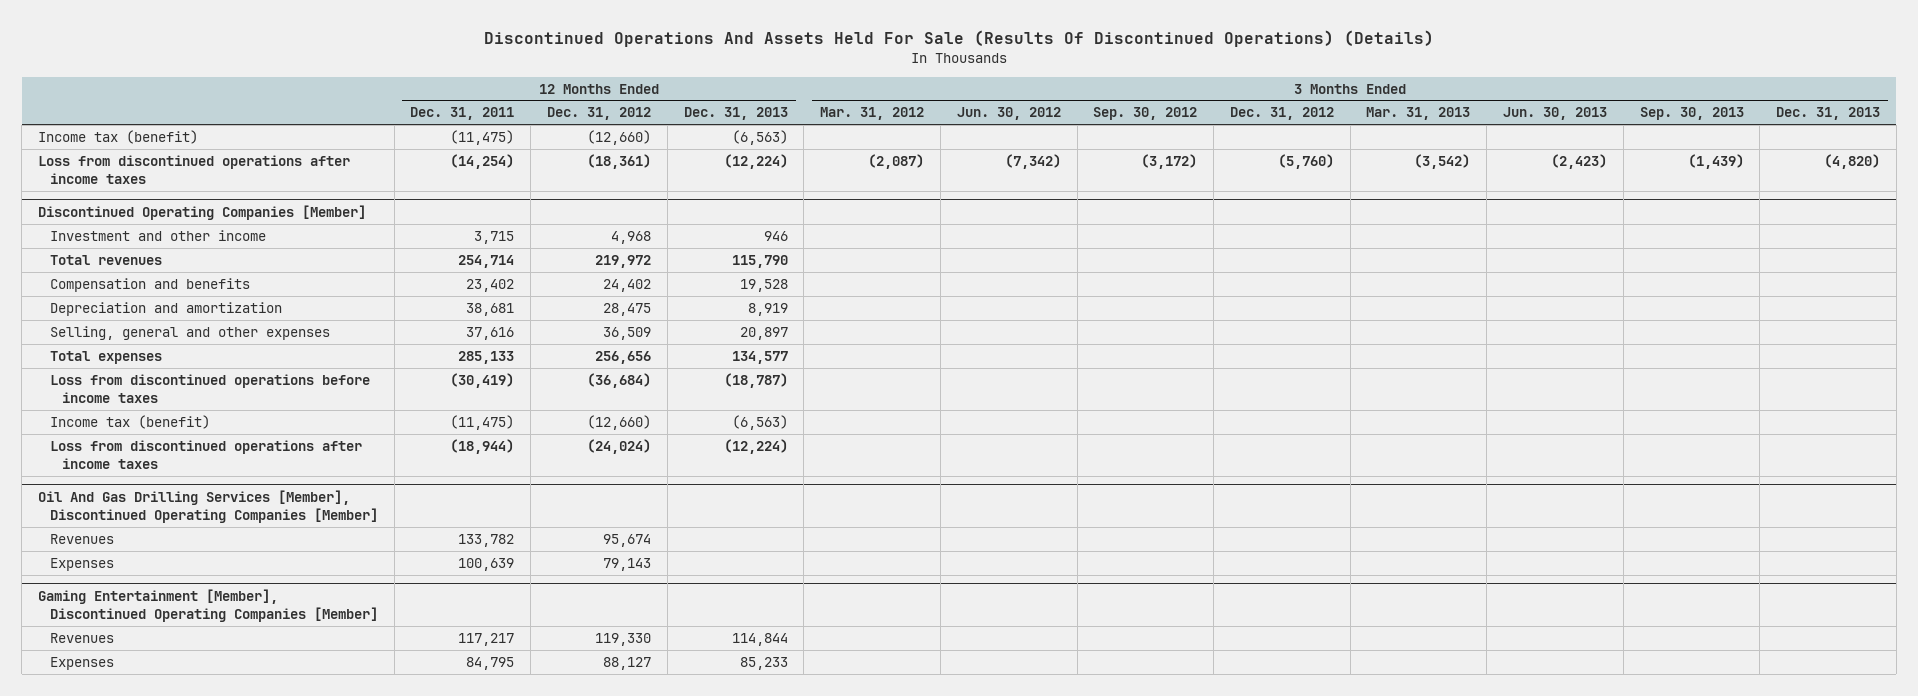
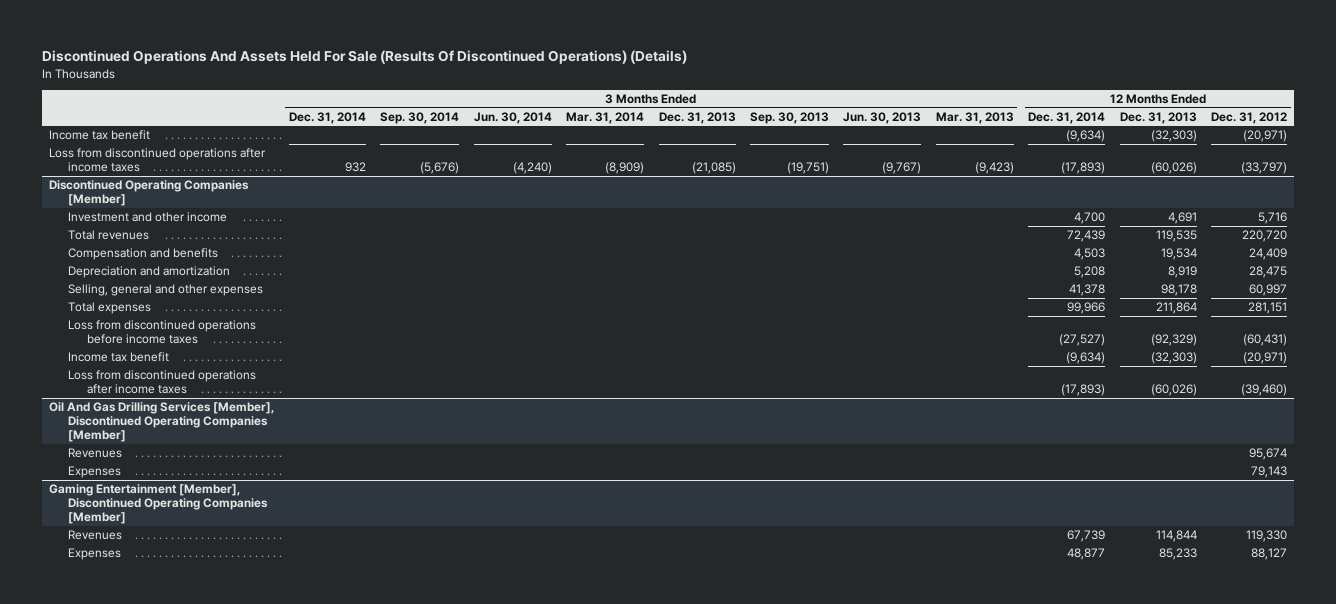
- | 12 Months Ended Dec. 31, 2011 | 12 Months Ended Dec. 31, 2012 | 12 Months Ended Dec. 31, 2013 | 3 Months Ended Mar. 31, 2012 | 3 Months Ended Jun. 30, 2012 | 3 Months Ended Sep. 30, 2012 | 3 Months Ended Dec. 31, 2012 | 3 Months Ended Mar. 31, 2013 | 3 Months Ended Jun. 30, 2013 | 3 Months Ended Sep. 30, 2013 | 3 Months Ended Dec. 31, 2013
+ | 3 Months Ended Dec. 31, 2014 | 3 Months Ended Sep. 30, 2014 | 3 Months Ended Jun. 30, 2014 | 3 Months Ended Mar. 31, 2014 | 3 Months Ended Dec. 31, 2013 | 3 Months Ended Sep. 30, 2013 | 3 Months Ended Jun. 30, 2013 | 3 Months Ended Mar. 31, 2013 | 12 Months Ended Dec. 31, 2014 | 12 Months Ended Dec. 31, 2013 | 12 Months Ended Dec. 31, 2012
- Income tax (benefit) | (11,475) | (12,660) | (6,563) | | | | | | | |
- Loss from discontinued operations after income taxes | (14,254) | (18,361) | (12,224) | (2,087) | (7,342) | (3,172) | (5,760) | (3,542) | (2,423) | (1,439) | (4,820)
+ Income tax benefit | | | | | | | | | (9,634) | (32,303) | (20,971)
+ Loss from discontinued operations after income taxes | 932 | (5,676) | (4,240) | (8,909) | (21,085) | (19,751) | (9,767) | (9,423) | (17,893) | (60,026) | (33,797)
@ Discontinued Operating Companies [Member]
- Investment and other income | 3,715 | 4,968 | 946 | | | | | | | |
- Total revenues | 254,714 | 219,972 | 115,790 | | | | | | | |
- Compensation and benefits | 23,402 | 24,402 | 19,528 | | | | | | | |
+ Investment and other income | | | | | | | | | 4,700 | 4,691 | 5,716
+ Total revenues | | | | | | | | | 72,439 | 119,535 | 220,720
+ Compensation and benefits | | | | | | | | | 4,503 | 19,534 | 24,409
- Selling, general and other expenses | 37,616 | 36,509 | 20,897 | | | | | | | |
- Total expenses | 285,133 | 256,656 | 134,577 | | | | | | | |
- Loss from discontinued operations before income taxes | (30,419) | (36,684) | (18,787) | | | | | | | |
- Income tax (benefit) | (11,475) | (12,660) | (6,563) | | | | | | | |
- Loss from discontinued operations after income taxes | (18,944) | (24,024) | (12,224) | | | | | | | |
+ Selling, general and other expenses | | | | | | | | | 41,378 | 98,178 | 60,997
+ Total expenses | | | | | | | | | 99,966 | 211,864 | 281,151
+ Loss from discontinued operations before income taxes | | | | | | | | | (27,527) | (92,329) | (60,431)
+ Income tax benefit | | | | | | | | | (9,634) | (32,303) | (20,971)
+ Loss from discontinued operations after income taxes | | | | | | | | | (17,893) | (60,026) | (39,460)

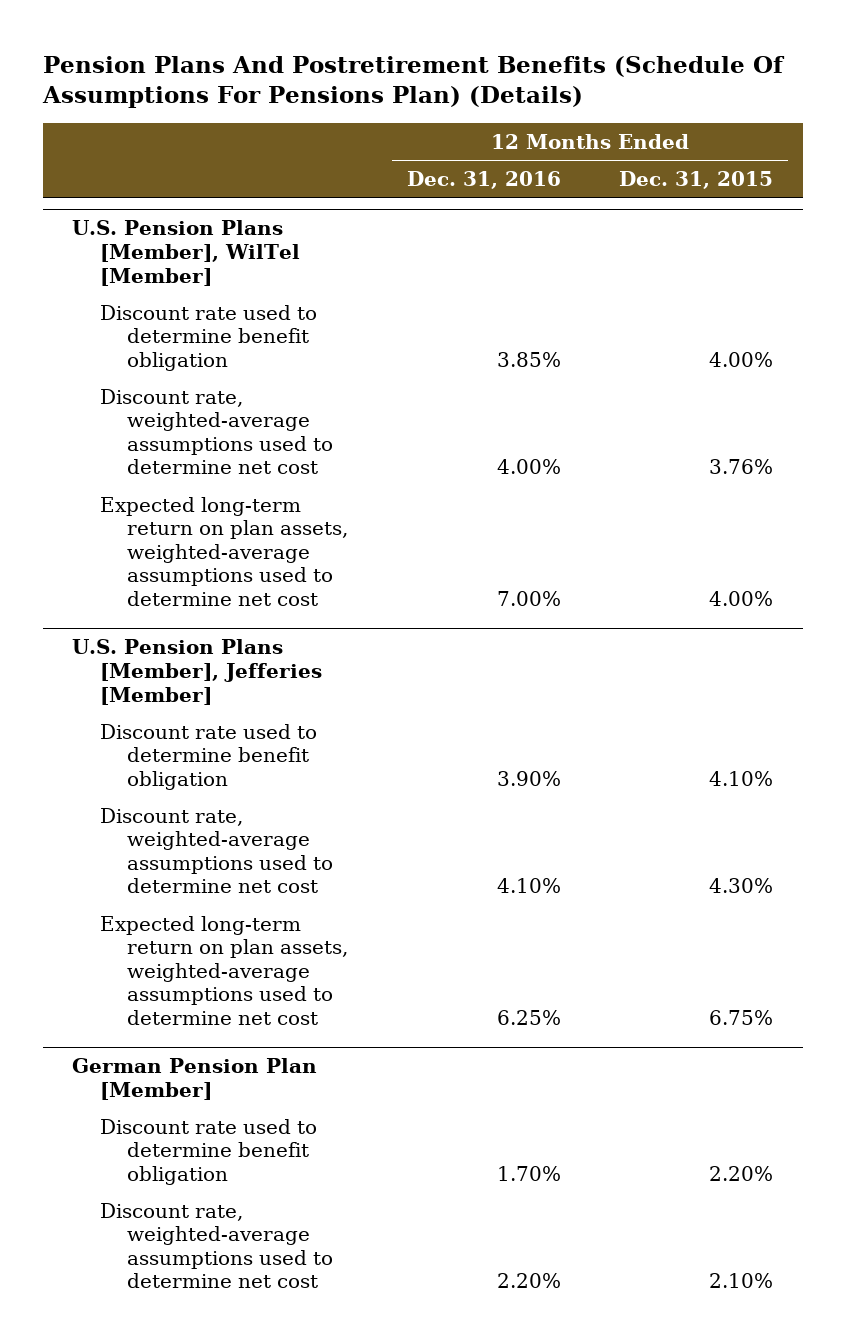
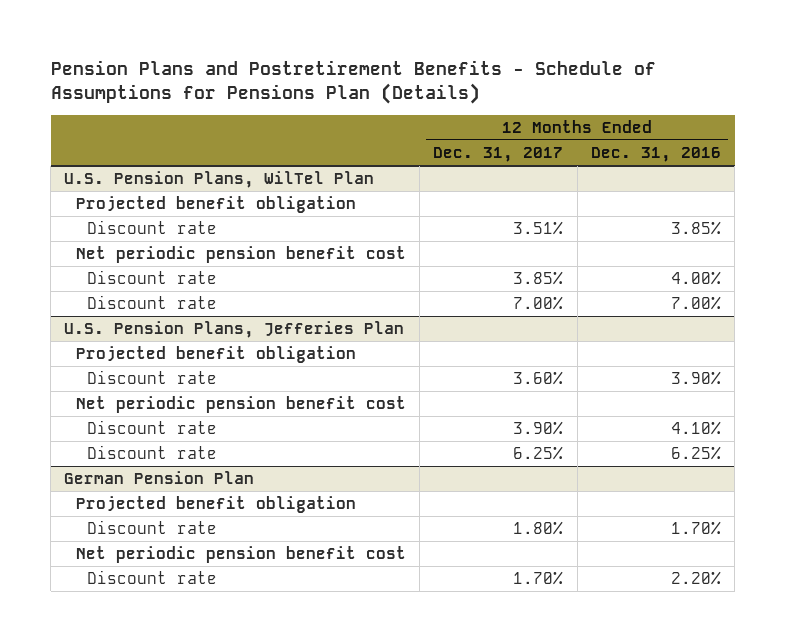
- Pension Plans And Postretirement Benefits (Schedule Of Assumptions For Pensions Plan) (Details)
+ Pension Plans and Postretirement Benefits - Schedule of Assumptions for Pensions Plan (Details)
- | 12 Months Ended Dec. 31, 2016 | 12 Months Ended Dec. 31, 2015
+ | 12 Months Ended Dec. 31, 2017 | 12 Months Ended Dec. 31, 2016
- U.S. Pension Plans [Member], WilTel [Member]
- Discount rate used to determine benefit obligation | 3.85% | 4.00%
- Discount rate, weighted-average assumptions used to determine net cost | 4.00% | 3.76%
- Expected long-term return on plan assets, weighted-average assumptions used to determine net cost | 7.00% | 4.00%
- U.S. Pension Plans [Member], Jefferies [Member]
- Discount rate used to determine benefit obligation | 3.90% | 4.10%
- Discount rate, weighted-average assumptions used to determine net cost | 4.10% | 4.30%
- Expected long-term return on plan assets, weighted-average assumptions used to determine net cost | 6.25% | 6.75%
- German Pension Plan [Member]
- Discount rate used to determine benefit obligation | 1.70% | 2.20%
- Discount rate, weighted-average assumptions used to determine net cost | 2.20% | 2.10%
+ U.S. Pension Plans, WilTel Plan
+ Projected benefit obligation
+ Discount rate | 3.51% | 3.85%
+ Net periodic pension benefit cost
+ Discount rate | 3.85% | 4.00%
+ Discount rate | 7.00% | 7.00%
+ U.S. Pension Plans, Jefferies Plan
+ Projected benefit obligation
+ Discount rate | 3.60% | 3.90%
+ Net periodic pension benefit cost
+ Discount rate | 3.90% | 4.10%
+ Discount rate | 6.25% | 6.25%
+ German Pension Plan
+ Projected benefit obligation
+ Discount rate | 1.80% | 1.70%
+ Net periodic pension benefit cost
+ Discount rate | 1.70% | 2.20%

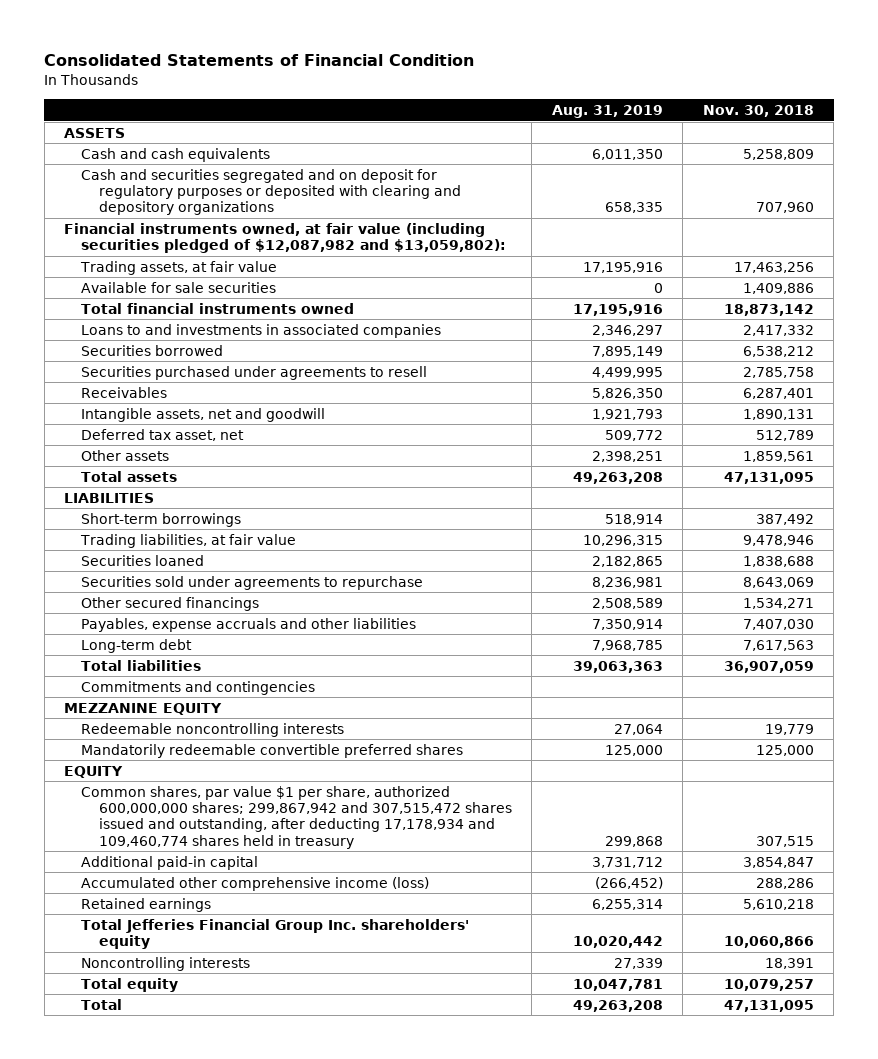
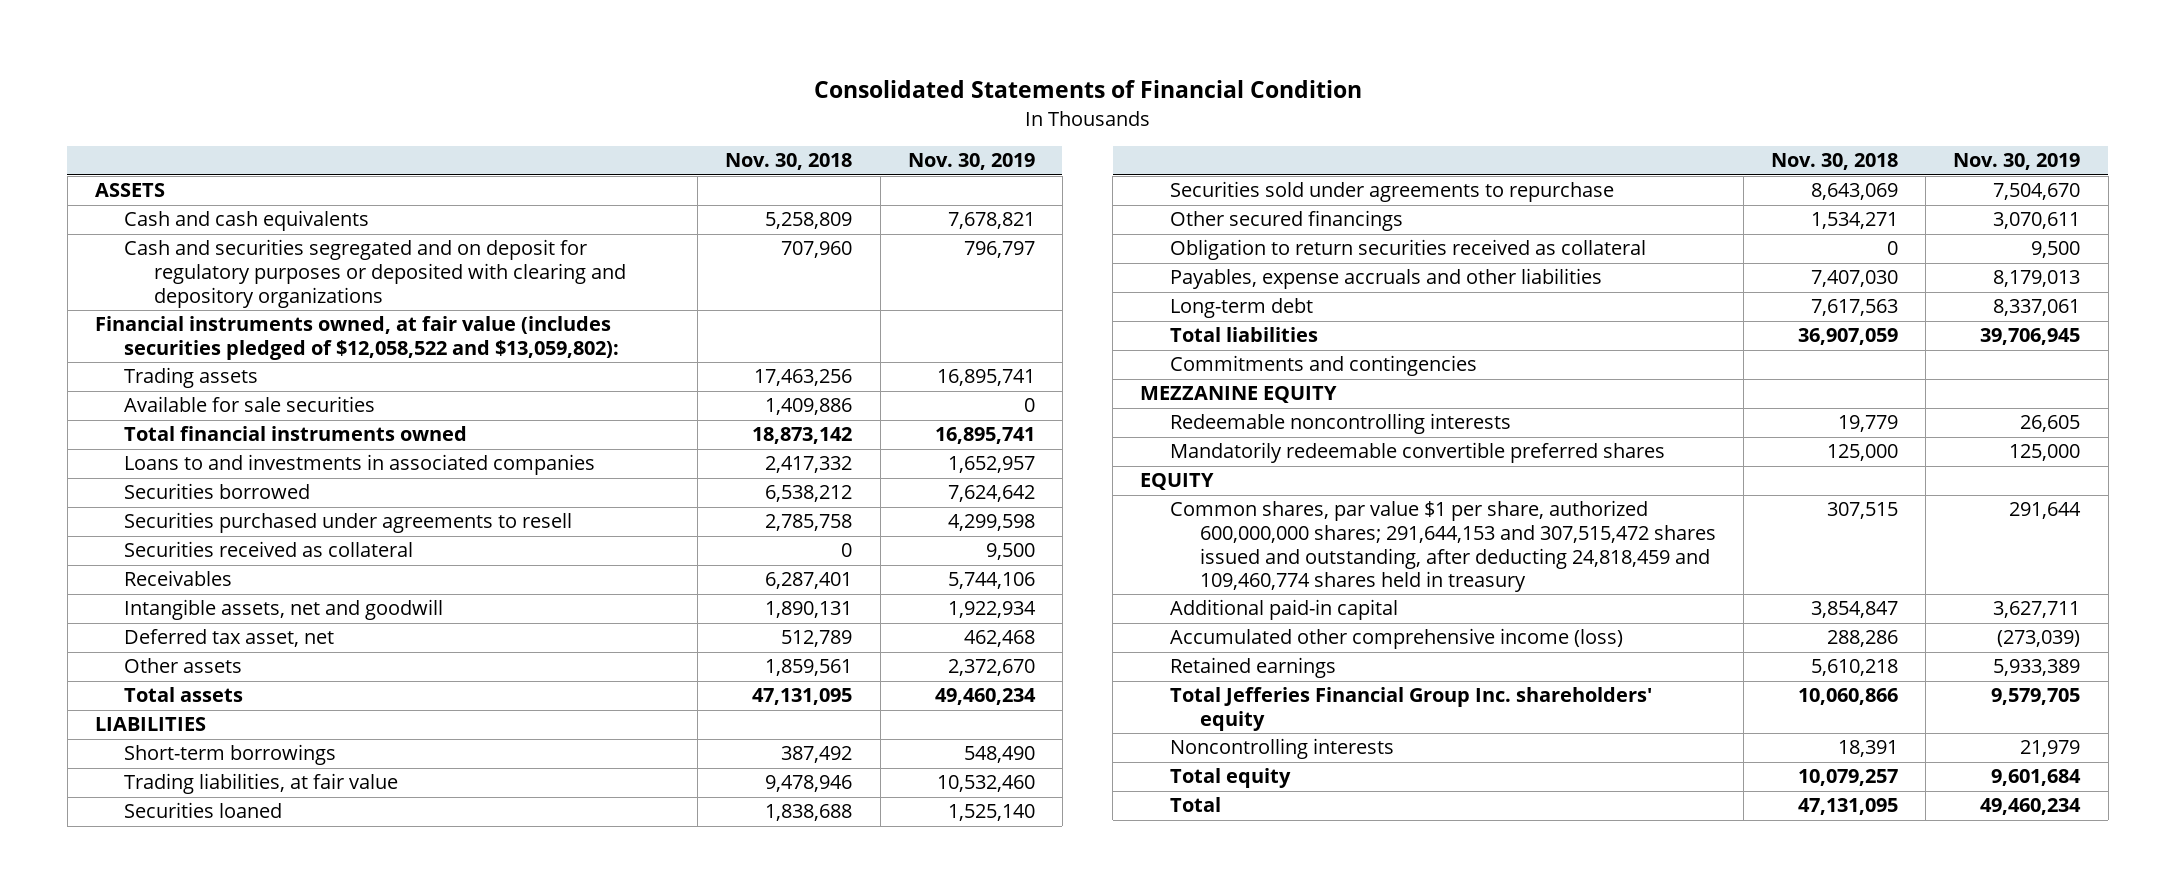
- | Aug. 31, 2019 | Nov. 30, 2018
+ | Nov. 30, 2018 | Nov. 30, 2019
- Financial instruments owned, at fair value (including securities pledged of $12,087,982 and $13,059,802):
- Trading assets, at fair value | 17,195,916 | 17,463,256
+ Financial instruments owned, at fair value (includes securities pledged of $12,058,522 and $13,059,802):
+ Trading assets | 17,463,256 | 16,895,741
+ Securities received as collateral | 0 | 9,500
+ Obligation to return securities received as collateral | 0 | 9,500
- Common shares, par value $1 per share, authorized 600,000,000 shares; 299,867,942 and 307,515,472 shares issued and outstanding, after deducting 17,178,934 and 109,460,774 shares held in treasury | 299,868 | 307,515
+ Common shares, par value $1 per share, authorized 600,000,000 shares; 291,644,153 and 307,515,472 shares issued and outstanding, after deducting 24,818,459 and 109,460,774 shares held in treasury | 307,515 | 291,644

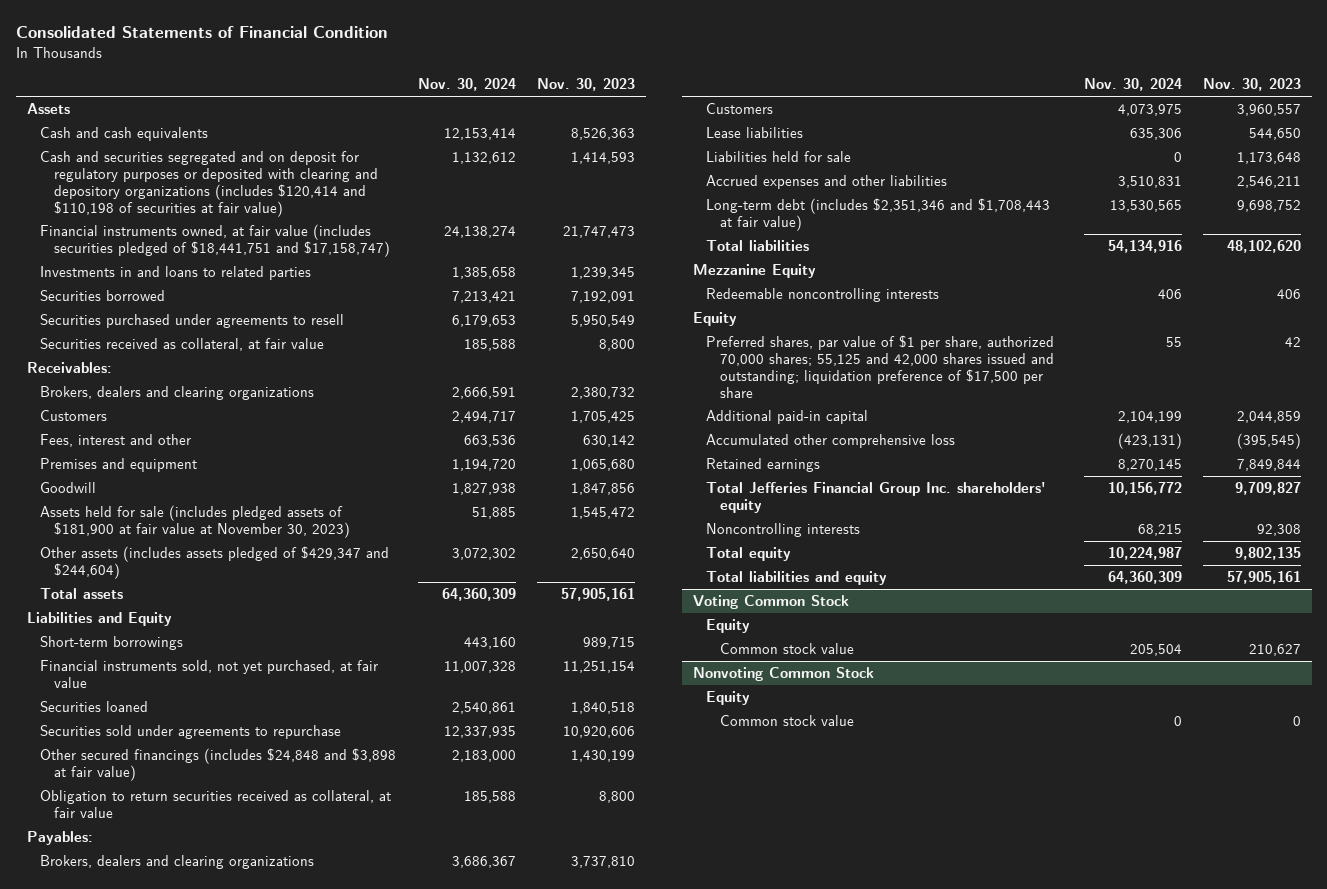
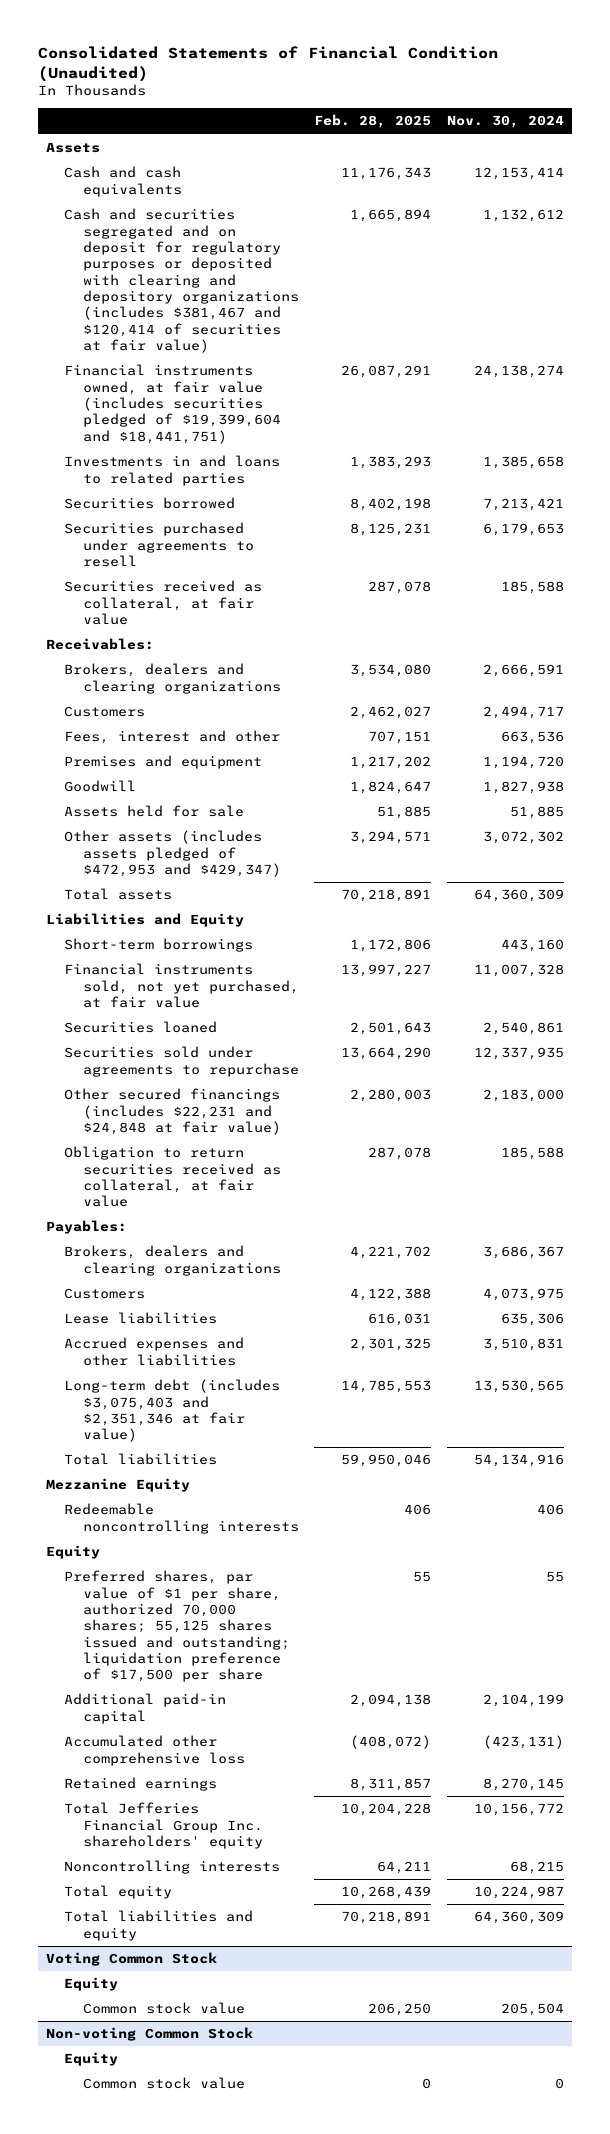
- Consolidated Statements of Financial Condition
+ Consolidated Statements of Financial Condition (Unaudited)
- | Nov. 30, 2024 | Nov. 30, 2023
+ | Feb. 28, 2025 | Nov. 30, 2024
- Cash and securities segregated and on deposit for regulatory purposes or deposited with clearing and depository organizations (includes $120,414 and $110,198 of securities at fair value) | 1,132,612 | 1,414,593
- Financial instruments owned, at fair value (includes securities pledged of $18,441,751 and $17,158,747) | 24,138,274 | 21,747,473
+ Cash and securities segregated and on deposit for regulatory purposes or deposited with clearing and depository organizations (includes $381,467 and $120,414 of securities at fair value) | 1,665,894 | 1,132,612
+ Financial instruments owned, at fair value (includes securities pledged of $19,399,604 and $18,441,751) | 26,087,291 | 24,138,274
- Assets held for sale (includes pledged assets of $181,900 at fair value at November 30, 2023) | 51,885 | 1,545,472
- Other assets (includes assets pledged of $429,347 and $244,604) | 3,072,302 | 2,650,640
+ Assets held for sale | 51,885 | 51,885
+ Other assets (includes assets pledged of $472,953 and $429,347) | 3,294,571 | 3,072,302
- Other secured financings (includes $24,848 and $3,898 at fair value) | 2,183,000 | 1,430,199
+ Other secured financings (includes $22,231 and $24,848 at fair value) | 2,280,003 | 2,183,000
- Liabilities held for sale | 0 | 1,173,648
- Long-term debt (includes $2,351,346 and $1,708,443 at fair value) | 13,530,565 | 9,698,752
+ Long-term debt (includes $3,075,403 and $2,351,346 at fair value) | 14,785,553 | 13,530,565
- Preferred shares, par value of $1 per share, authorized 70,000 shares; 55,125 and 42,000 shares issued and outstanding; liquidation preference of $17,500 per share | 55 | 42
+ Preferred shares, par value of $1 per share, authorized 70,000 shares; 55,125 shares issued and outstanding; liquidation preference of $17,500 per share | 55 | 55
- Nonvoting Common Stock
+ Non-voting Common Stock

